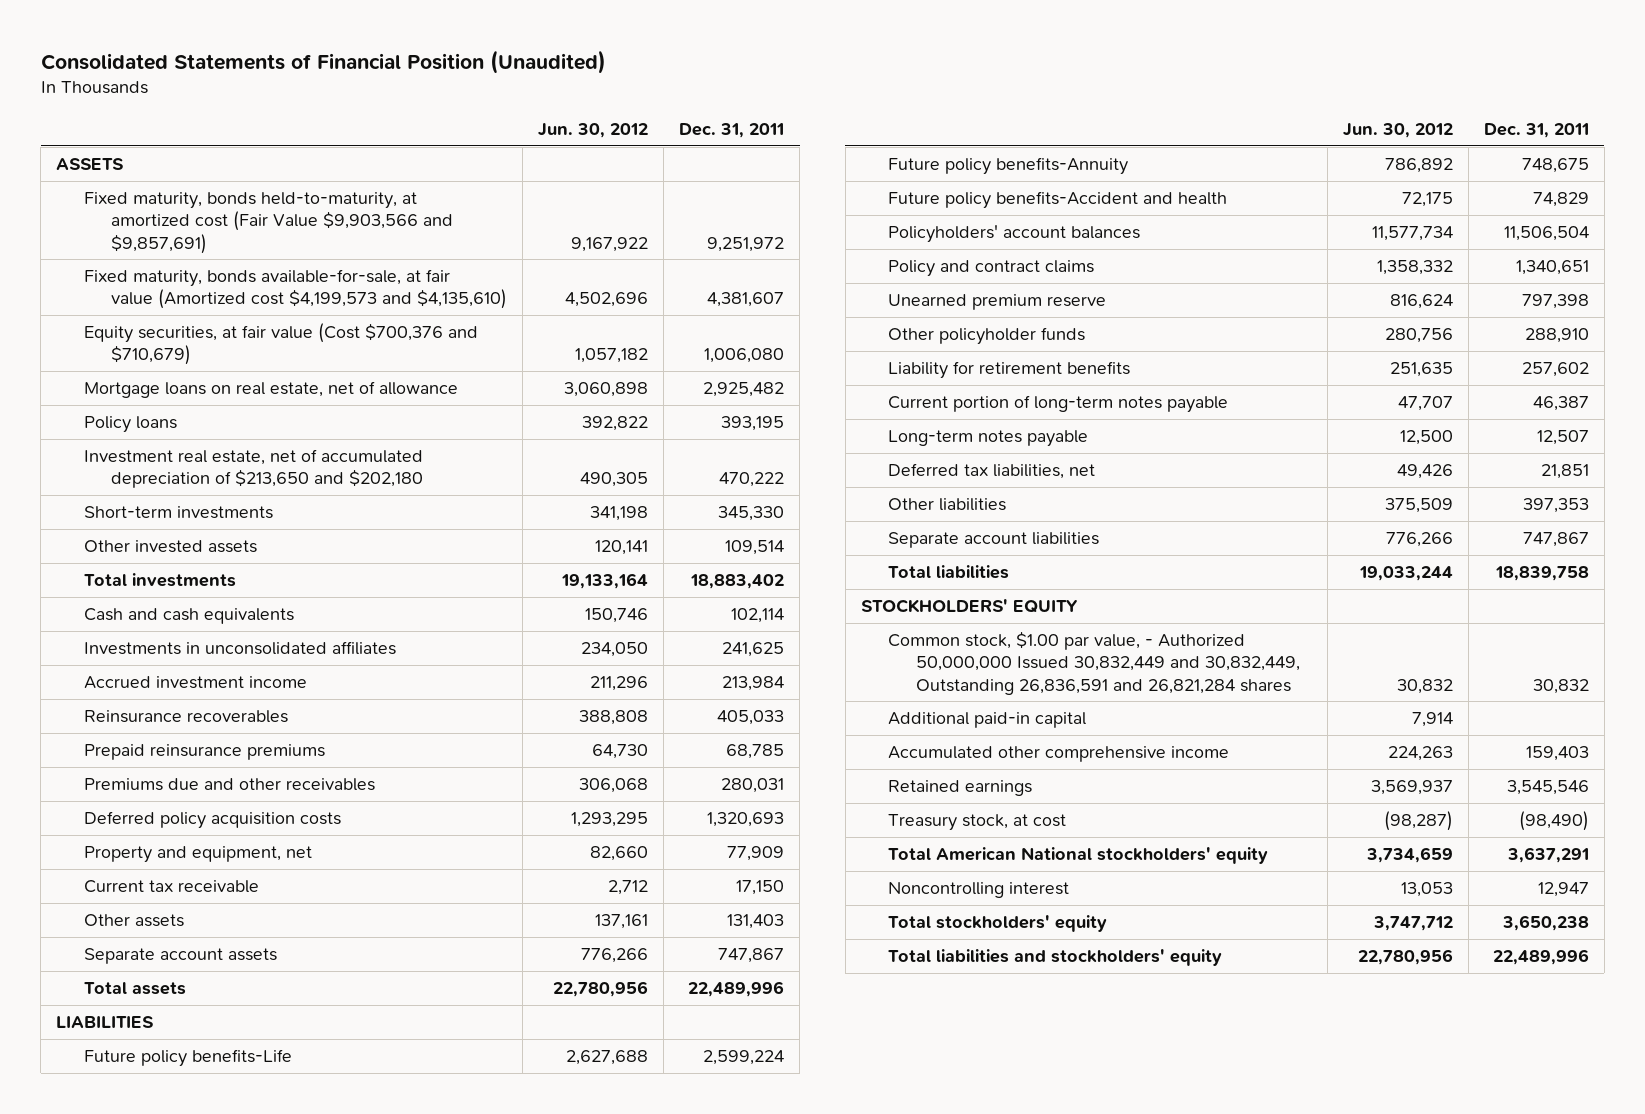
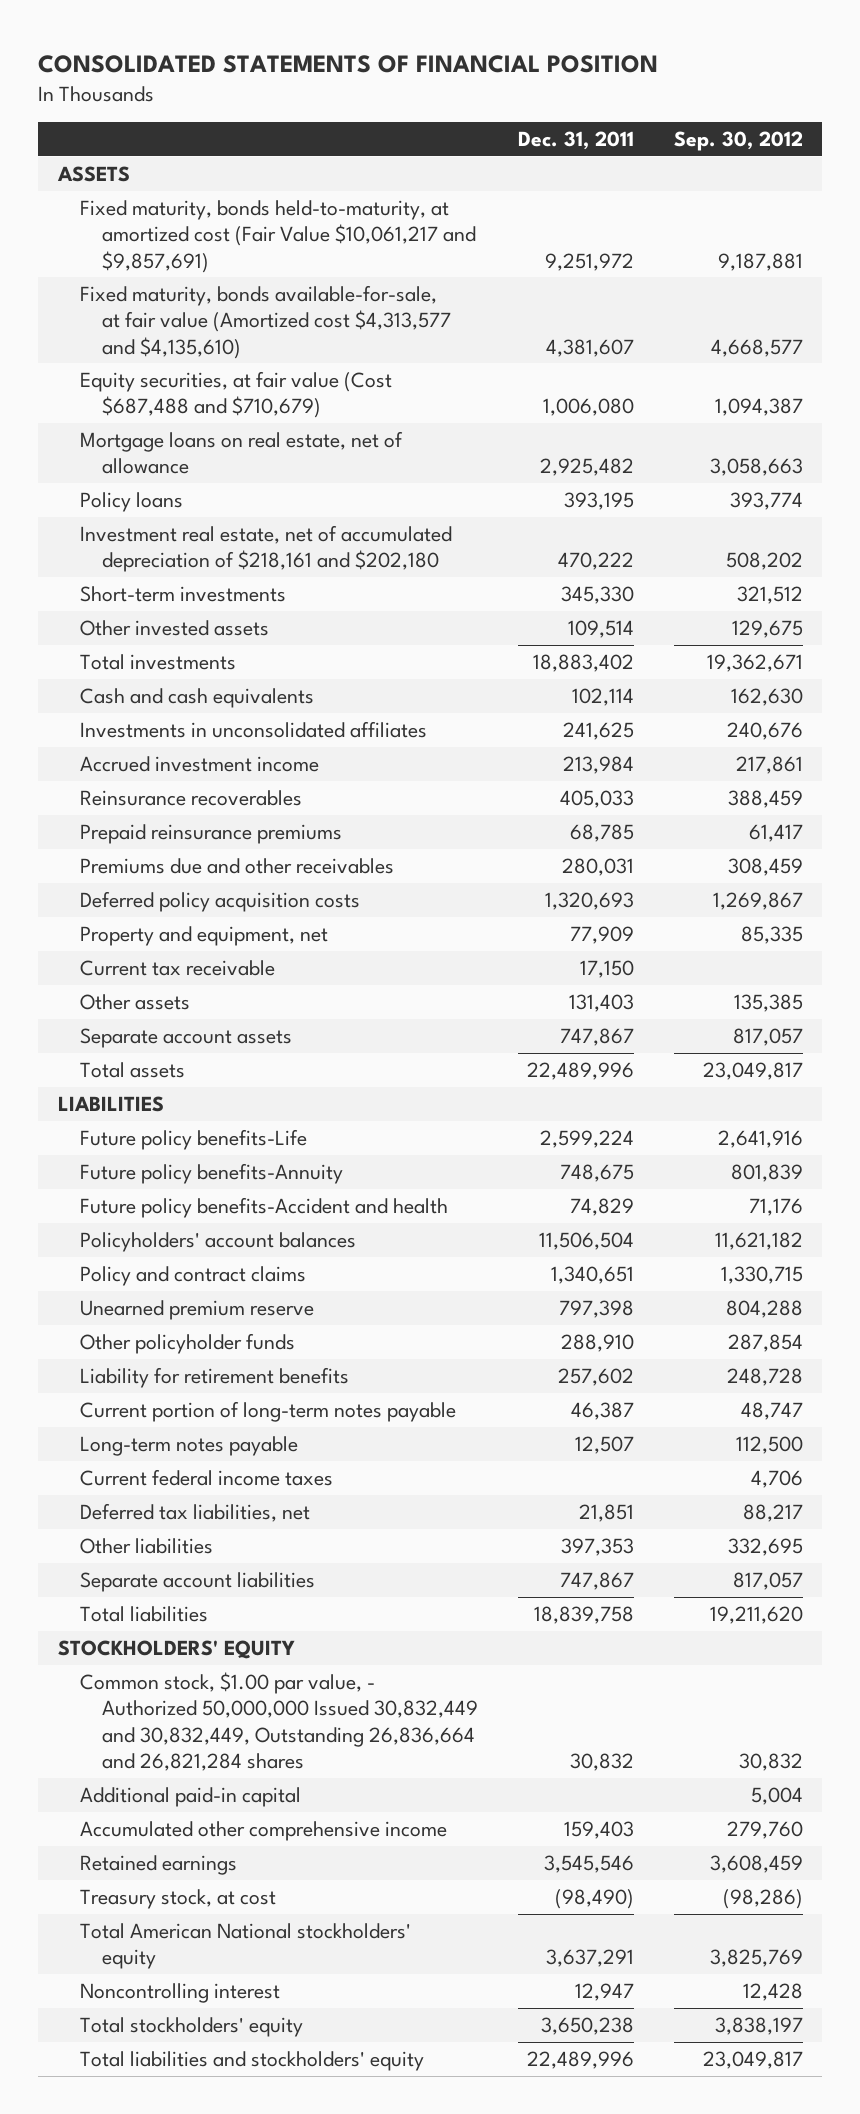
- Consolidated Statements of Financial Position (Unaudited)
+ CONSOLIDATED STATEMENTS OF FINANCIAL POSITION
- | Jun. 30, 2012 | Dec. 31, 2011
+ | Dec. 31, 2011 | Sep. 30, 2012
- Fixed maturity, bonds held-to-maturity, at amortized cost (Fair Value $9,903,566 and $9,857,691) | 9,167,922 | 9,251,972
- Fixed maturity, bonds available-for-sale, at fair value (Amortized cost $4,199,573 and $4,135,610) | 4,502,696 | 4,381,607
- Equity securities, at fair value (Cost $700,376 and $710,679) | 1,057,182 | 1,006,080
+ Fixed maturity, bonds held-to-maturity, at amortized cost (Fair Value $10,061,217 and $9,857,691) | 9,251,972 | 9,187,881
+ Fixed maturity, bonds available-for-sale, at fair value (Amortized cost $4,313,577 and $4,135,610) | 4,381,607 | 4,668,577
+ Equity securities, at fair value (Cost $687,488 and $710,679) | 1,006,080 | 1,094,387
- Investment real estate, net of accumulated depreciation of $213,650 and $202,180 | 490,305 | 470,222
+ Investment real estate, net of accumulated depreciation of $218,161 and $202,180 | 470,222 | 508,202
+ Current federal income taxes | | 4,706
- Common stock, $1.00 par value, - Authorized 50,000,000 Issued 30,832,449 and 30,832,449, Outstanding 26,836,591 and 26,821,284 shares | 30,832 | 30,832
+ Common stock, $1.00 par value, - Authorized 50,000,000 Issued 30,832,449 and 30,832,449, Outstanding 26,836,664 and 26,821,284 shares | 30,832 | 30,832

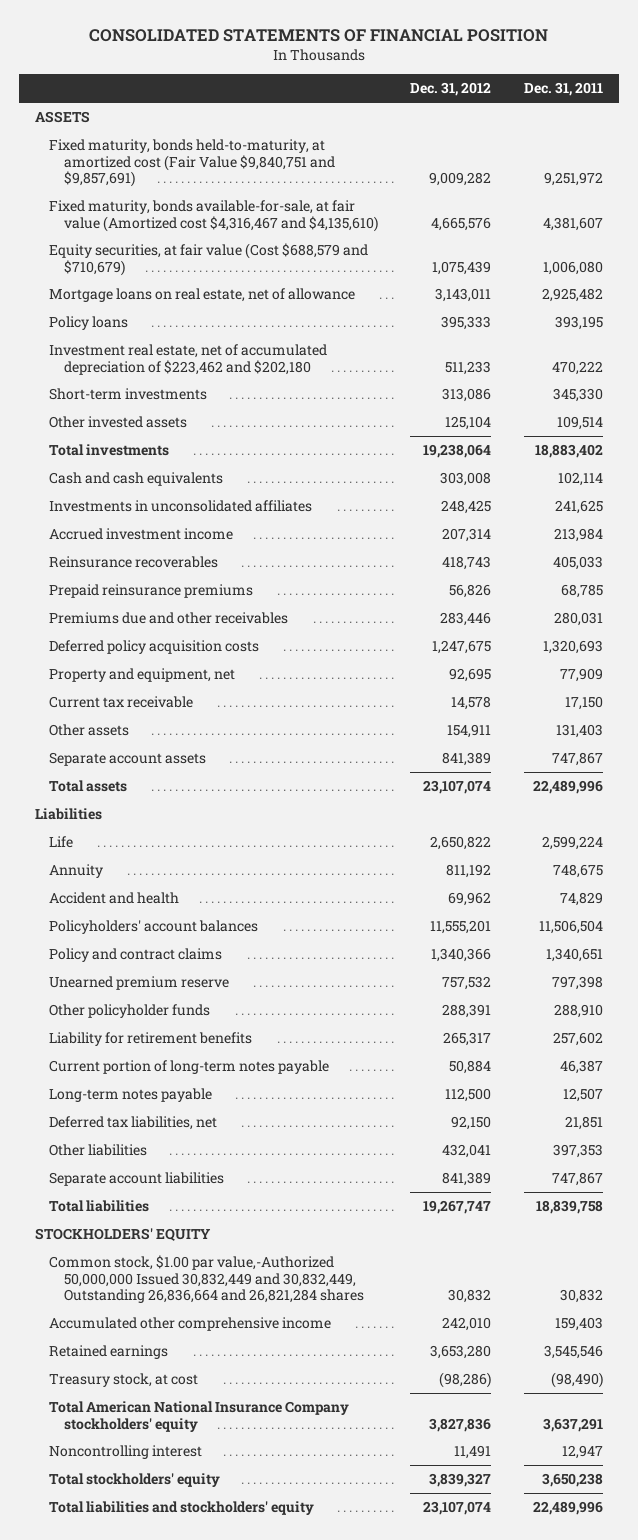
- | Dec. 31, 2011 | Sep. 30, 2012
+ | Dec. 31, 2012 | Dec. 31, 2011
- Fixed maturity, bonds held-to-maturity, at amortized cost (Fair Value $10,061,217 and $9,857,691) | 9,251,972 | 9,187,881
- Fixed maturity, bonds available-for-sale, at fair value (Amortized cost $4,313,577 and $4,135,610) | 4,381,607 | 4,668,577
- Equity securities, at fair value (Cost $687,488 and $710,679) | 1,006,080 | 1,094,387
+ Fixed maturity, bonds held-to-maturity, at amortized cost (Fair Value $9,840,751 and $9,857,691) | 9,009,282 | 9,251,972
+ Fixed maturity, bonds available-for-sale, at fair value (Amortized cost $4,316,467 and $4,135,610) | 4,665,576 | 4,381,607
+ Equity securities, at fair value (Cost $688,579 and $710,679) | 1,075,439 | 1,006,080
- Investment real estate, net of accumulated depreciation of $218,161 and $202,180 | 470,222 | 508,202
+ Investment real estate, net of accumulated depreciation of $223,462 and $202,180 | 511,233 | 470,222
- LIABILITIES
- Future policy benefits-Life | 2,599,224 | 2,641,916
- Future policy benefits-Annuity | 748,675 | 801,839
- Future policy benefits-Accident and health | 74,829 | 71,176
+ Liabilities
+ Life | 2,650,822 | 2,599,224
+ Annuity | 811,192 | 748,675
+ Accident and health | 69,962 | 74,829
- Current federal income taxes | | 4,706
- Common stock, $1.00 par value, - Authorized 50,000,000 Issued 30,832,449 and 30,832,449, Outstanding 26,836,664 and 26,821,284 shares | 30,832 | 30,832
- Additional paid-in capital | | 5,004
+ Common stock, $1.00 par value,-Authorized 50,000,000 Issued 30,832,449 and 30,832,449, Outstanding 26,836,664 and 26,821,284 shares | 30,832 | 30,832
- Total American National stockholders' equity | 3,637,291 | 3,825,769
+ Total American National Insurance Company stockholders' equity | 3,827,836 | 3,637,291

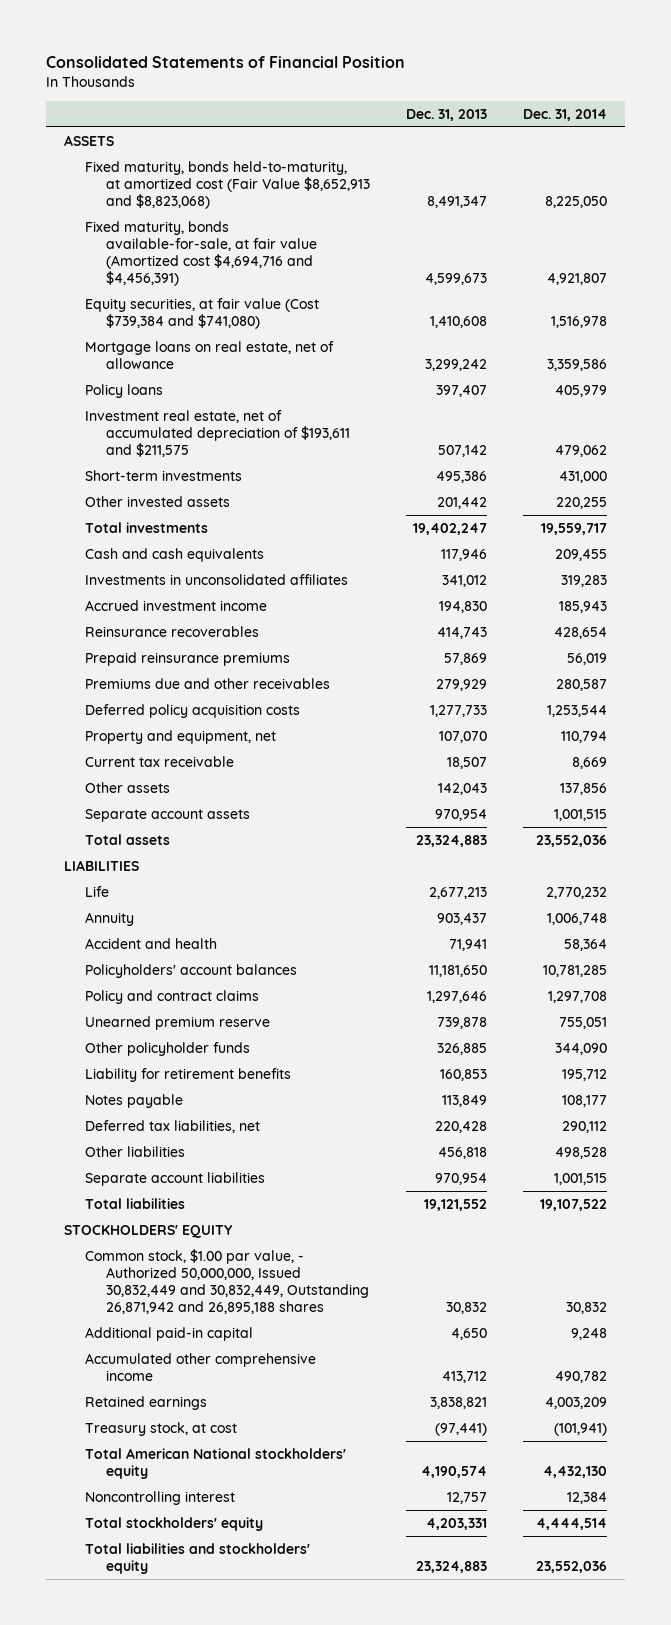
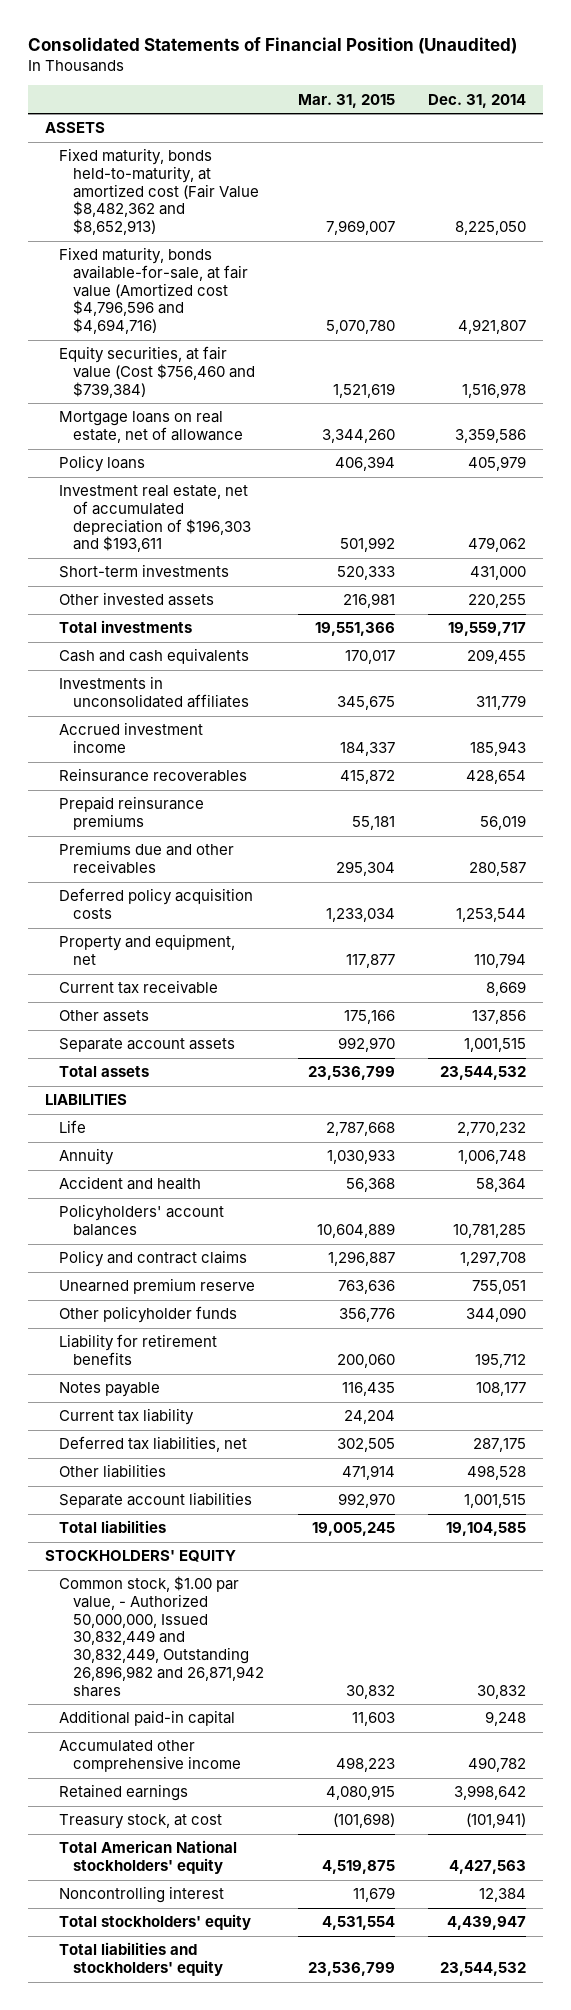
- Consolidated Statements of Financial Position
+ Consolidated Statements of Financial Position (Unaudited)
- | Dec. 31, 2013 | Dec. 31, 2014
+ | Mar. 31, 2015 | Dec. 31, 2014
- Fixed maturity, bonds held-to-maturity, at amortized cost (Fair Value $8,652,913 and $8,823,068) | 8,491,347 | 8,225,050
- Fixed maturity, bonds available-for-sale, at fair value (Amortized cost $4,694,716 and $4,456,391) | 4,599,673 | 4,921,807
- Equity securities, at fair value (Cost $739,384 and $741,080) | 1,410,608 | 1,516,978
+ Fixed maturity, bonds held-to-maturity, at amortized cost (Fair Value $8,482,362 and $8,652,913) | 7,969,007 | 8,225,050
+ Fixed maturity, bonds available-for-sale, at fair value (Amortized cost $4,796,596 and $4,694,716) | 5,070,780 | 4,921,807
+ Equity securities, at fair value (Cost $756,460 and $739,384) | 1,521,619 | 1,516,978
- Investment real estate, net of accumulated depreciation of $193,611 and $211,575 | 507,142 | 479,062
+ Investment real estate, net of accumulated depreciation of $196,303 and $193,611 | 501,992 | 479,062
- Investments in unconsolidated affiliates | 341,012 | 319,283
+ Investments in unconsolidated affiliates | 345,675 | 311,779
- Total assets | 23,324,883 | 23,552,036
+ Total assets | 23,536,799 | 23,544,532
- Deferred tax liabilities, net | 220,428 | 290,112
+ Current tax liability | 24,204 |
+ Deferred tax liabilities, net | 302,505 | 287,175
- Total liabilities | 19,121,552 | 19,107,522
+ Total liabilities | 19,005,245 | 19,104,585
- Common stock, $1.00 par value, - Authorized 50,000,000, Issued 30,832,449 and 30,832,449, Outstanding 26,871,942 and 26,895,188 shares | 30,832 | 30,832
+ Common stock, $1.00 par value, - Authorized 50,000,000, Issued 30,832,449 and 30,832,449, Outstanding 26,896,982 and 26,871,942 shares | 30,832 | 30,832
- Retained earnings | 3,838,821 | 4,003,209
+ Retained earnings | 4,080,915 | 3,998,642
- Total American National stockholders' equity | 4,190,574 | 4,432,130
+ Total American National stockholders' equity | 4,519,875 | 4,427,563
- Total stockholders' equity | 4,203,331 | 4,444,514
- Total liabilities and stockholders' equity | 23,324,883 | 23,552,036
+ Total stockholders' equity | 4,531,554 | 4,439,947
+ Total liabilities and stockholders' equity | 23,536,799 | 23,544,532

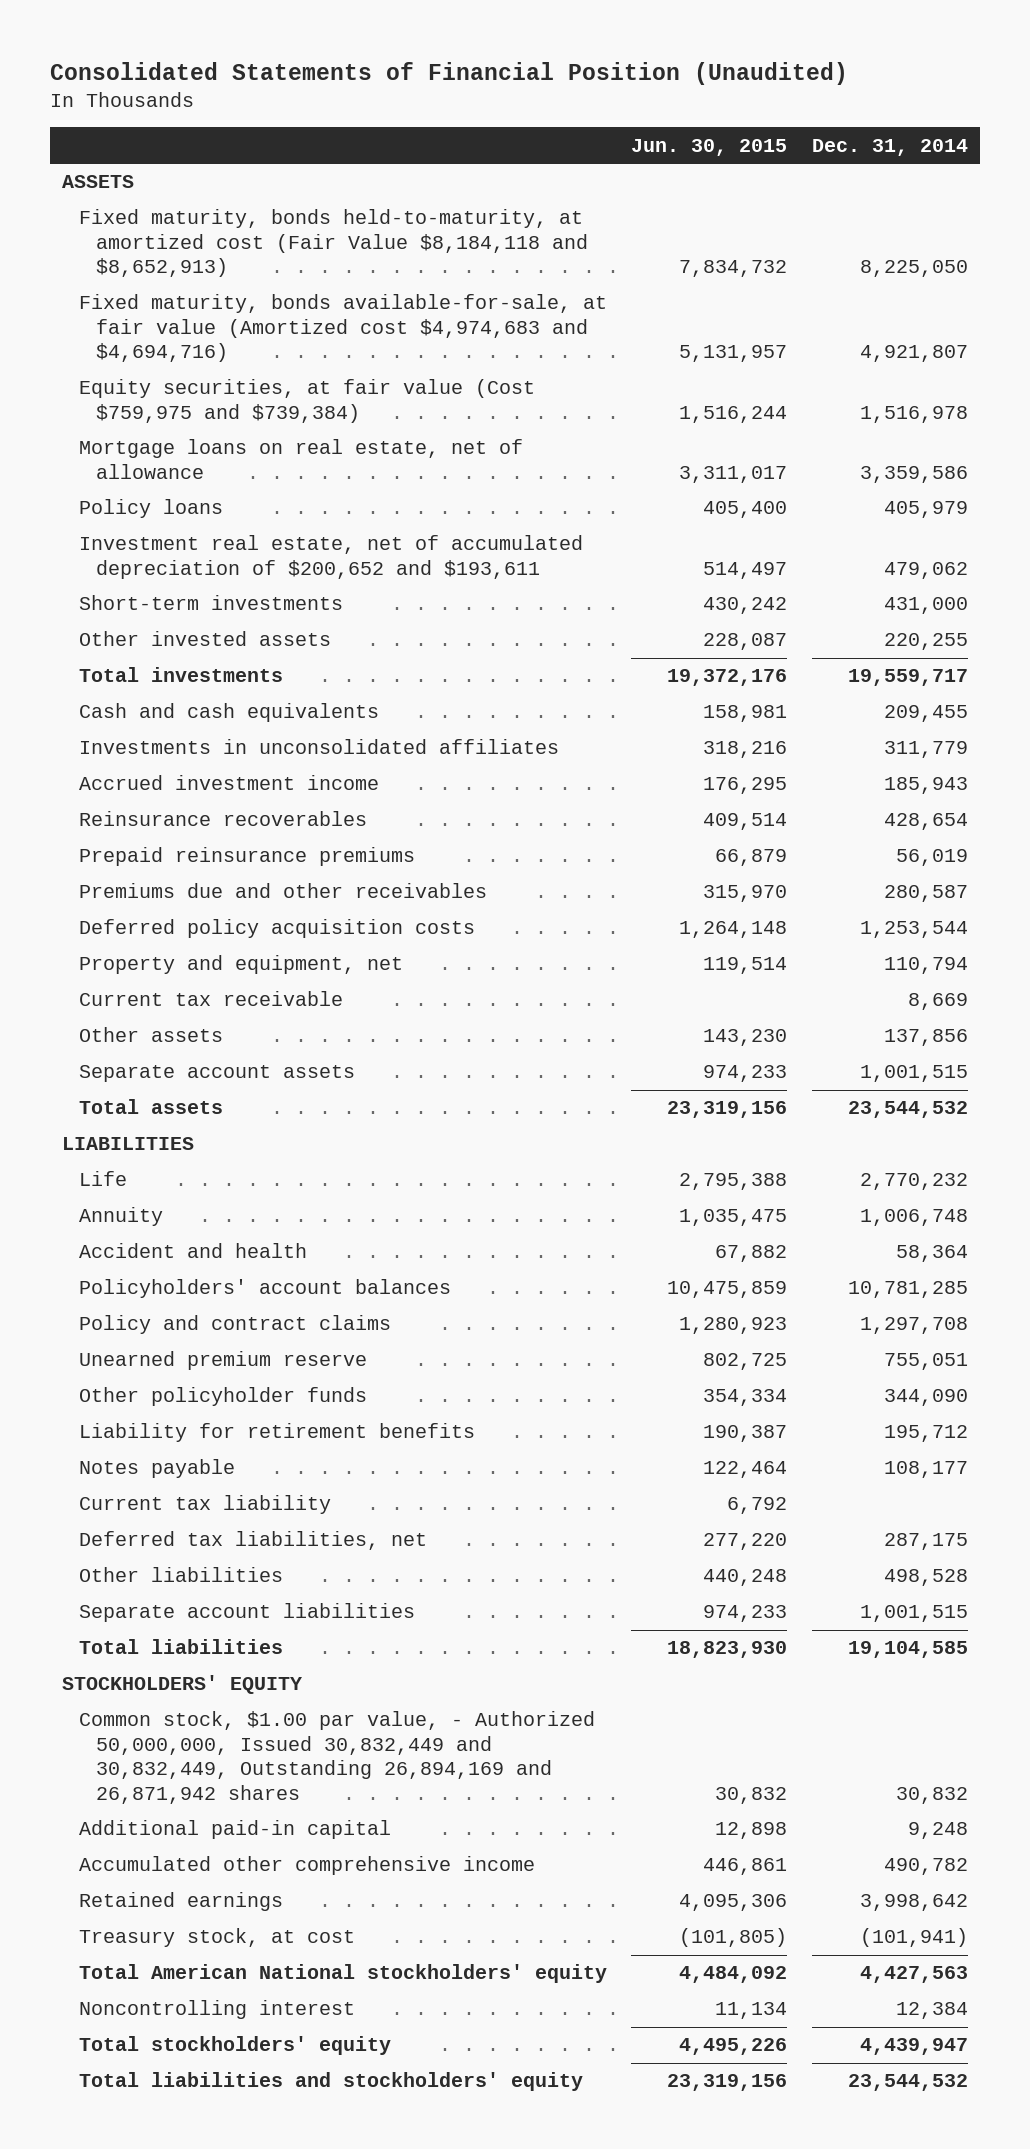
- | Mar. 31, 2015 | Dec. 31, 2014
+ | Jun. 30, 2015 | Dec. 31, 2014
- Fixed maturity, bonds held-to-maturity, at amortized cost (Fair Value $8,482,362 and $8,652,913) | 7,969,007 | 8,225,050
- Fixed maturity, bonds available-for-sale, at fair value (Amortized cost $4,796,596 and $4,694,716) | 5,070,780 | 4,921,807
- Equity securities, at fair value (Cost $756,460 and $739,384) | 1,521,619 | 1,516,978
+ Fixed maturity, bonds held-to-maturity, at amortized cost (Fair Value $8,184,118 and $8,652,913) | 7,834,732 | 8,225,050
+ Fixed maturity, bonds available-for-sale, at fair value (Amortized cost $4,974,683 and $4,694,716) | 5,131,957 | 4,921,807
+ Equity securities, at fair value (Cost $759,975 and $739,384) | 1,516,244 | 1,516,978
- Investment real estate, net of accumulated depreciation of $196,303 and $193,611 | 501,992 | 479,062
+ Investment real estate, net of accumulated depreciation of $200,652 and $193,611 | 514,497 | 479,062
- Common stock, $1.00 par value, - Authorized 50,000,000, Issued 30,832,449 and 30,832,449, Outstanding 26,896,982 and 26,871,942 shares | 30,832 | 30,832
+ Common stock, $1.00 par value, - Authorized 50,000,000, Issued 30,832,449 and 30,832,449, Outstanding 26,894,169 and 26,871,942 shares | 30,832 | 30,832

